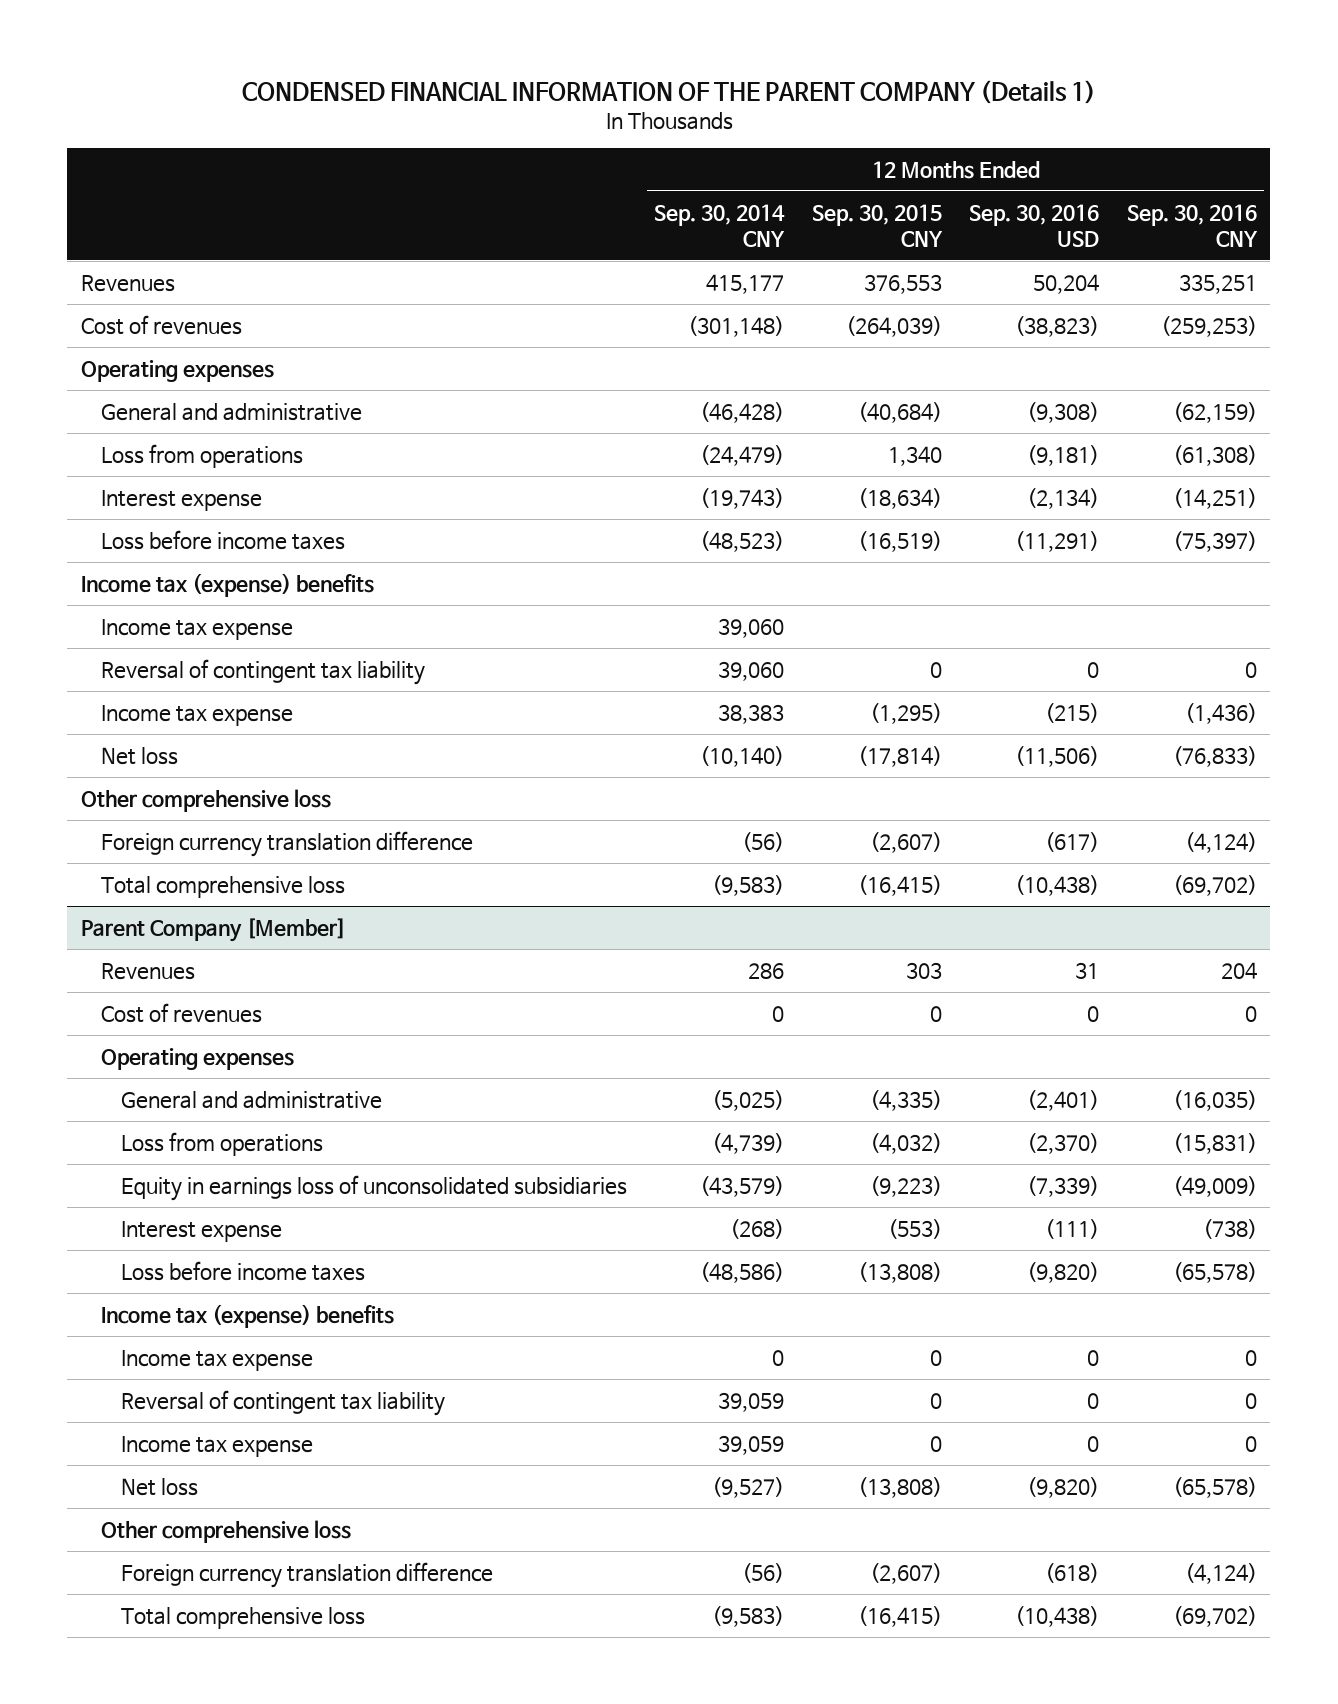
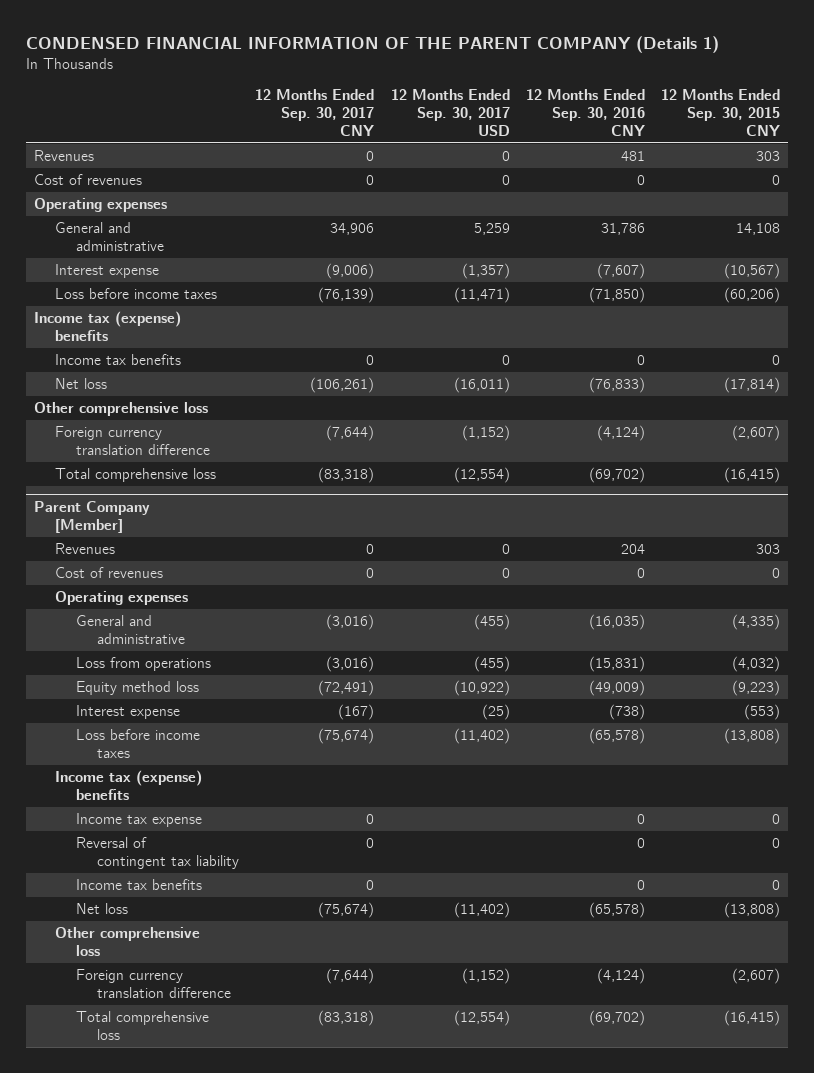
- | 12 Months Ended Sep. 30, 2014 CNY | 12 Months Ended Sep. 30, 2015 CNY | 12 Months Ended Sep. 30, 2016 USD | 12 Months Ended Sep. 30, 2016 CNY
+ | 12 Months Ended Sep. 30, 2017 CNY | 12 Months Ended Sep. 30, 2017 USD | 12 Months Ended Sep. 30, 2016 CNY | 12 Months Ended Sep. 30, 2015 CNY
- Revenues | 415,177 | 376,553 | 50,204 | 335,251
- Cost of revenues | (301,148) | (264,039) | (38,823) | (259,253)
+ Revenues | 0 | 0 | 481 | 303
+ Cost of revenues | 0 | 0 | 0 | 0
- General and administrative | (46,428) | (40,684) | (9,308) | (62,159)
- Loss from operations | (24,479) | 1,340 | (9,181) | (61,308)
- Interest expense | (19,743) | (18,634) | (2,134) | (14,251)
- Loss before income taxes | (48,523) | (16,519) | (11,291) | (75,397)
+ General and administrative | 34,906 | 5,259 | 31,786 | 14,108
+ Interest expense | (9,006) | (1,357) | (7,607) | (10,567)
+ Loss before income taxes | (76,139) | (11,471) | (71,850) | (60,206)
- Income tax expense | 39,060 | | |
- Reversal of contingent tax liability | 39,060 | 0 | 0 | 0
- Income tax expense | 38,383 | (1,295) | (215) | (1,436)
+ Income tax benefits | 0 | 0 | 0 | 0
@ Parent Company [Member]
- Equity in earnings loss of unconsolidated subsidiaries | (43,579) | (9,223) | (7,339) | (49,009)
+ Equity method loss | (72,491) | (10,922) | (49,009) | (9,223)
- Income tax expense | 39,059 | 0 | 0 | 0
+ Income tax benefits | 0 | | 0 | 0

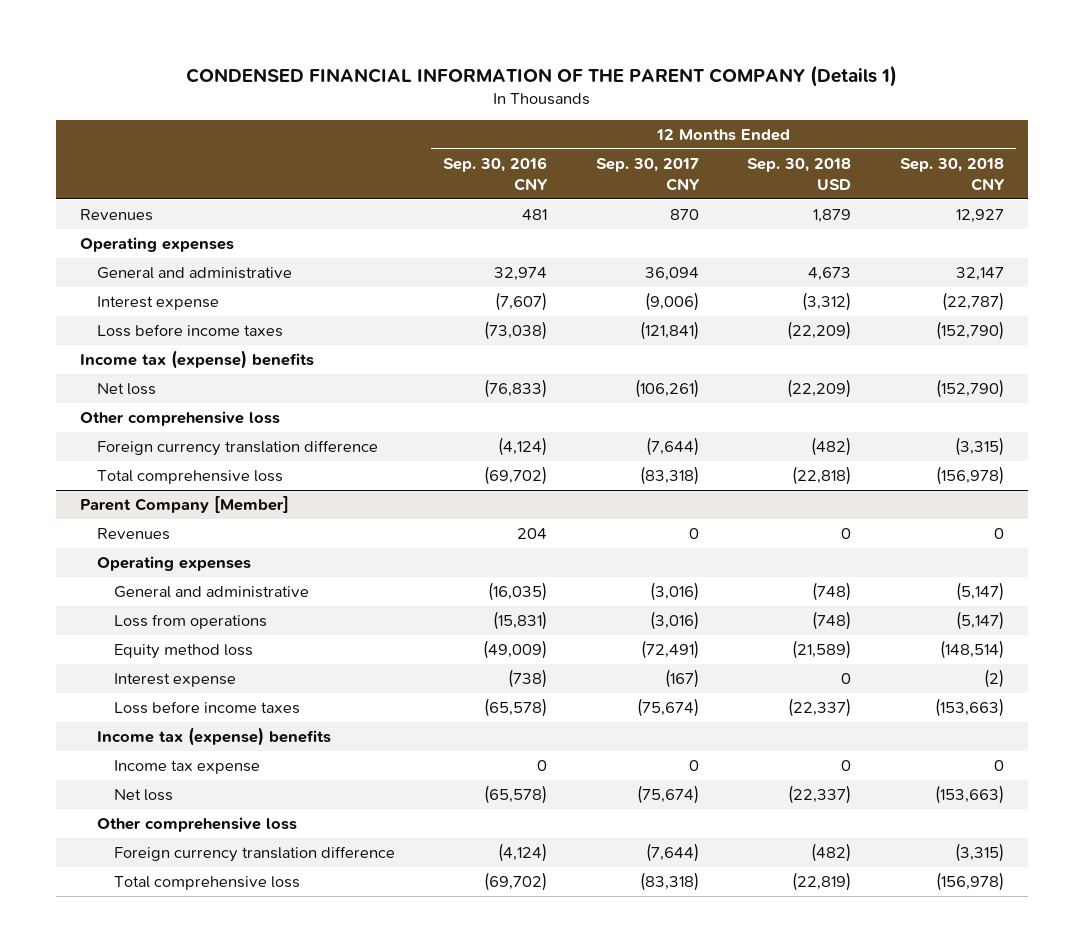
- | 12 Months Ended Sep. 30, 2017 CNY | 12 Months Ended Sep. 30, 2017 USD | 12 Months Ended Sep. 30, 2016 CNY | 12 Months Ended Sep. 30, 2015 CNY
+ | 12 Months Ended Sep. 30, 2016 CNY | 12 Months Ended Sep. 30, 2017 CNY | 12 Months Ended Sep. 30, 2018 USD | 12 Months Ended Sep. 30, 2018 CNY
- Revenues | 0 | 0 | 481 | 303
- Cost of revenues | 0 | 0 | 0 | 0
+ Revenues | 481 | 870 | 1,879 | 12,927
- General and administrative | 34,906 | 5,259 | 31,786 | 14,108
+ General and administrative | 32,974 | 36,094 | 4,673 | 32,147
- Loss before income taxes | (76,139) | (11,471) | (71,850) | (60,206)
+ Loss before income taxes | (73,038) | (121,841) | (22,209) | (152,790)
- Income tax benefits | 0 | 0 | 0 | 0
@ Parent Company [Member]
- Cost of revenues | 0 | 0 | 0 | 0
- Reversal of contingent tax liability | 0 | | 0 | 0
- Income tax benefits | 0 | | 0 | 0

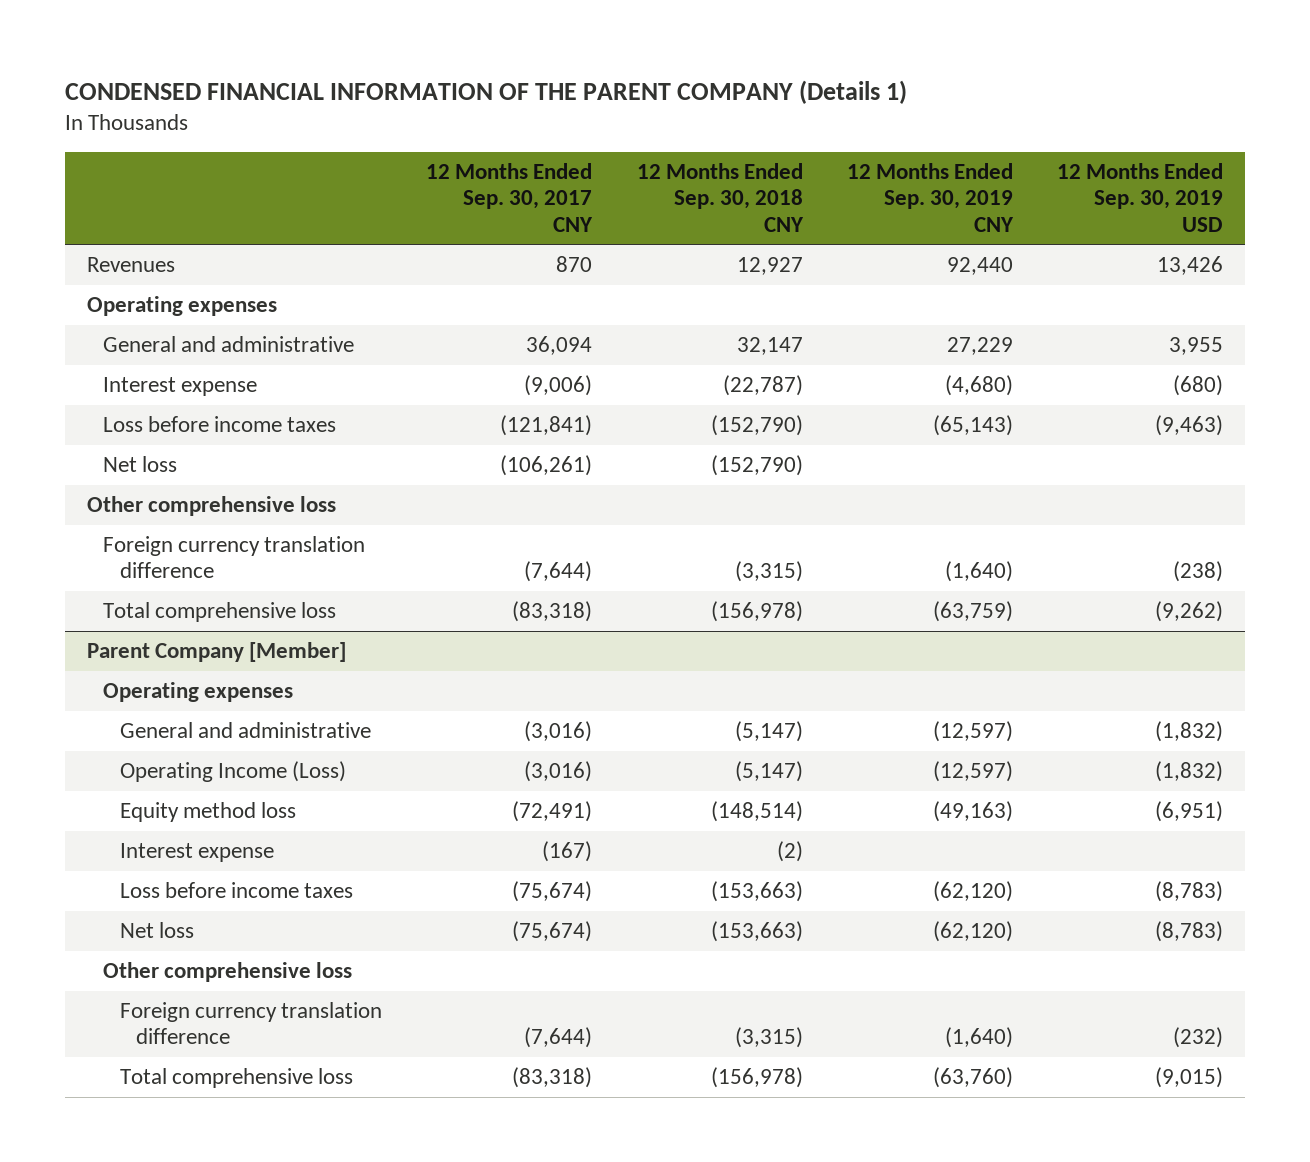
- | 12 Months Ended Sep. 30, 2016 CNY | 12 Months Ended Sep. 30, 2017 CNY | 12 Months Ended Sep. 30, 2018 USD | 12 Months Ended Sep. 30, 2018 CNY
+ | 12 Months Ended Sep. 30, 2017 CNY | 12 Months Ended Sep. 30, 2018 CNY | 12 Months Ended Sep. 30, 2019 CNY | 12 Months Ended Sep. 30, 2019 USD
- Income tax (expense) benefits
@ Parent Company [Member]
- Revenues | 204 | 0 | 0 | 0
- Loss from operations | (15,831) | (3,016) | (748) | (5,147)
+ Operating Income (Loss) | (3,016) | (5,147) | (12,597) | (1,832)
- Income tax (expense) benefits
- Income tax expense | 0 | 0 | 0 | 0

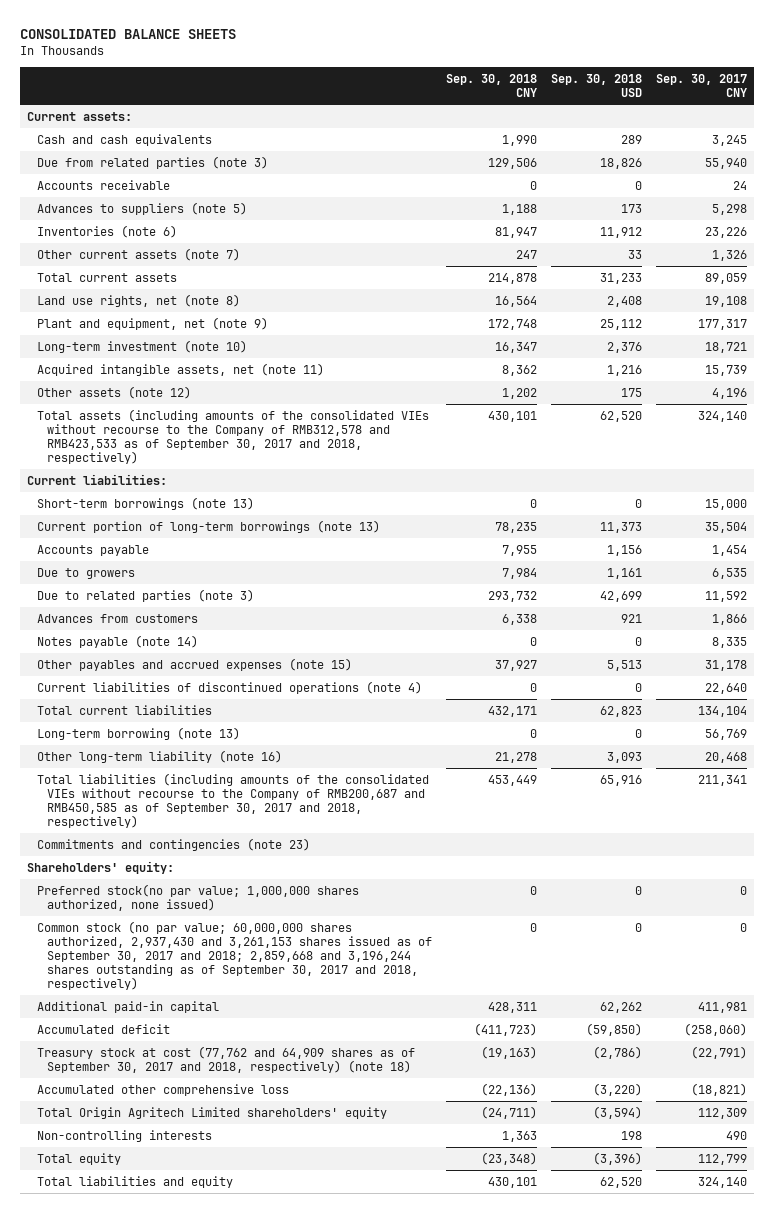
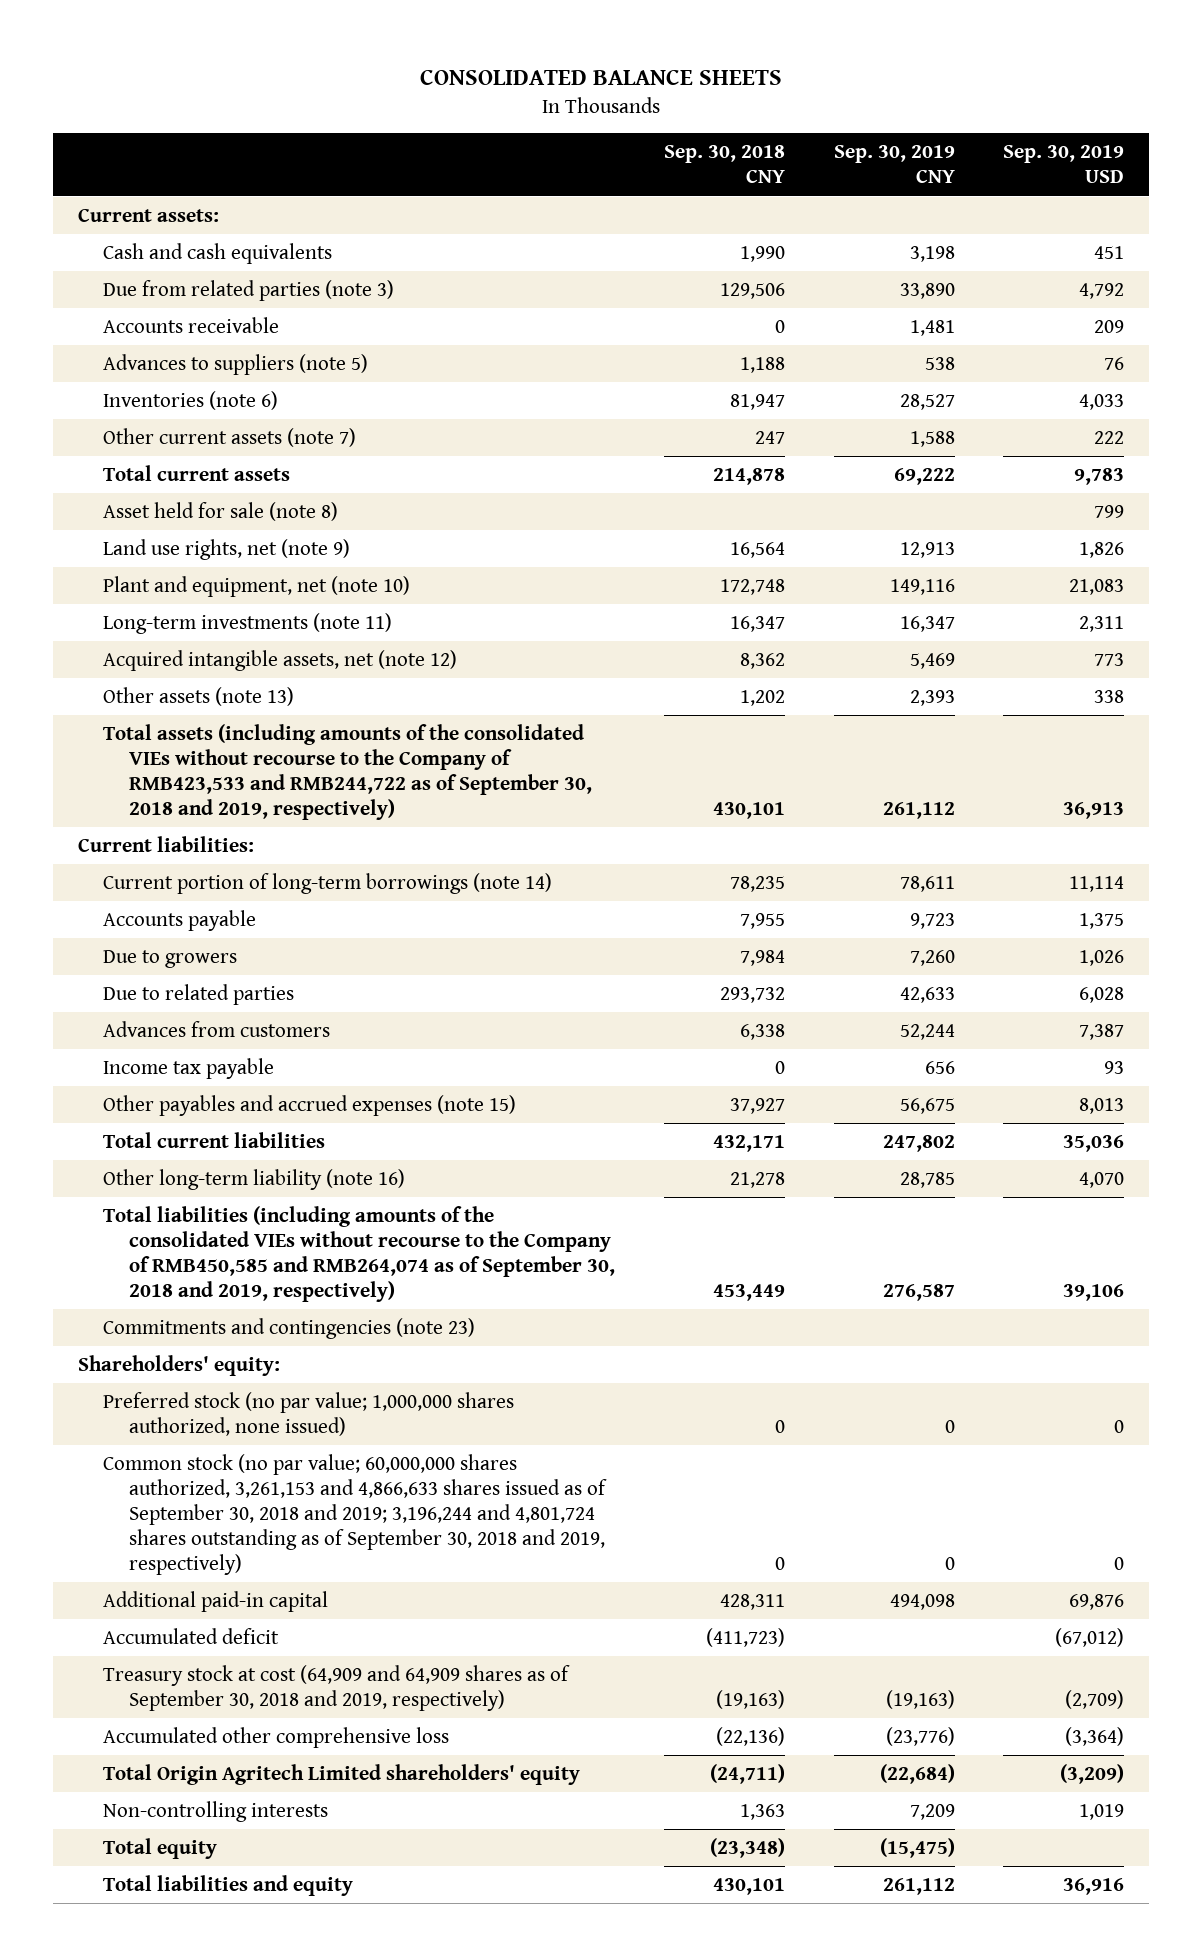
- | Sep. 30, 2018 CNY | Sep. 30, 2018 USD | Sep. 30, 2017 CNY
+ | Sep. 30, 2018 CNY | Sep. 30, 2019 CNY | Sep. 30, 2019 USD
- Land use rights, net (note 8) | 16,564 | 2,408 | 19,108
- Plant and equipment, net (note 9) | 172,748 | 25,112 | 177,317
- Long-term investment (note 10) | 16,347 | 2,376 | 18,721
- Acquired intangible assets, net (note 11) | 8,362 | 1,216 | 15,739
- Other assets (note 12) | 1,202 | 175 | 4,196
- Total assets (including amounts of the consolidated VIEs without recourse to the Company of RMB312,578 and RMB423,533 as of September 30, 2017 and 2018, respectively) | 430,101 | 62,520 | 324,140
+ Asset held for sale (note 8) | | | 799
+ Land use rights, net (note 9) | 16,564 | 12,913 | 1,826
+ Plant and equipment, net (note 10) | 172,748 | 149,116 | 21,083
+ Long-term investments (note 11) | 16,347 | 16,347 | 2,311
+ Acquired intangible assets, net (note 12) | 8,362 | 5,469 | 773
+ Other assets (note 13) | 1,202 | 2,393 | 338
+ Total assets (including amounts of the consolidated VIEs without recourse to the Company of RMB423,533 and RMB244,722 as of September 30, 2018 and 2019, respectively) | 430,101 | 261,112 | 36,913
- Short-term borrowings (note 13) | 0 | 0 | 15,000
- Current portion of long-term borrowings (note 13) | 78,235 | 11,373 | 35,504
+ Current portion of long-term borrowings (note 14) | 78,235 | 78,611 | 11,114
- Due to related parties (note 3) | 293,732 | 42,699 | 11,592
+ Due to related parties | 293,732 | 42,633 | 6,028
- Notes payable (note 14) | 0 | 0 | 8,335
+ Income tax payable | 0 | 656 | 93
- Current liabilities of discontinued operations (note 4) | 0 | 0 | 22,640
- Long-term borrowing (note 13) | 0 | 0 | 56,769
- Total liabilities (including amounts of the consolidated VIEs without recourse to the Company of RMB200,687 and RMB450,585 as of September 30, 2017 and 2018, respectively) | 453,449 | 65,916 | 211,341
+ Total liabilities (including amounts of the consolidated VIEs without recourse to the Company of RMB450,585 and RMB264,074 as of September 30, 2018 and 2019, respectively) | 453,449 | 276,587 | 39,106
- Preferred stock(no par value; 1,000,000 shares authorized, none issued) | 0 | 0 | 0
- Common stock (no par value; 60,000,000 shares authorized, 2,937,430 and 3,261,153 shares issued as of September 30, 2017 and 2018; 2,859,668 and 3,196,244 shares outstanding as of September 30, 2017 and 2018, respectively) | 0 | 0 | 0
+ Preferred stock (no par value; 1,000,000 shares authorized, none issued) | 0 | 0 | 0
+ Common stock (no par value; 60,000,000 shares authorized, 3,261,153 and 4,866,633 shares issued as of September 30, 2018 and 2019; 3,196,244 and 4,801,724 shares outstanding as of September 30, 2018 and 2019, respectively) | 0 | 0 | 0
- Treasury stock at cost (77,762 and 64,909 shares as of September 30, 2017 and 2018, respectively) (note 18) | (19,163) | (2,786) | (22,791)
+ Treasury stock at cost (64,909 and 64,909 shares as of September 30, 2018 and 2019, respectively) | (19,163) | (19,163) | (2,709)

